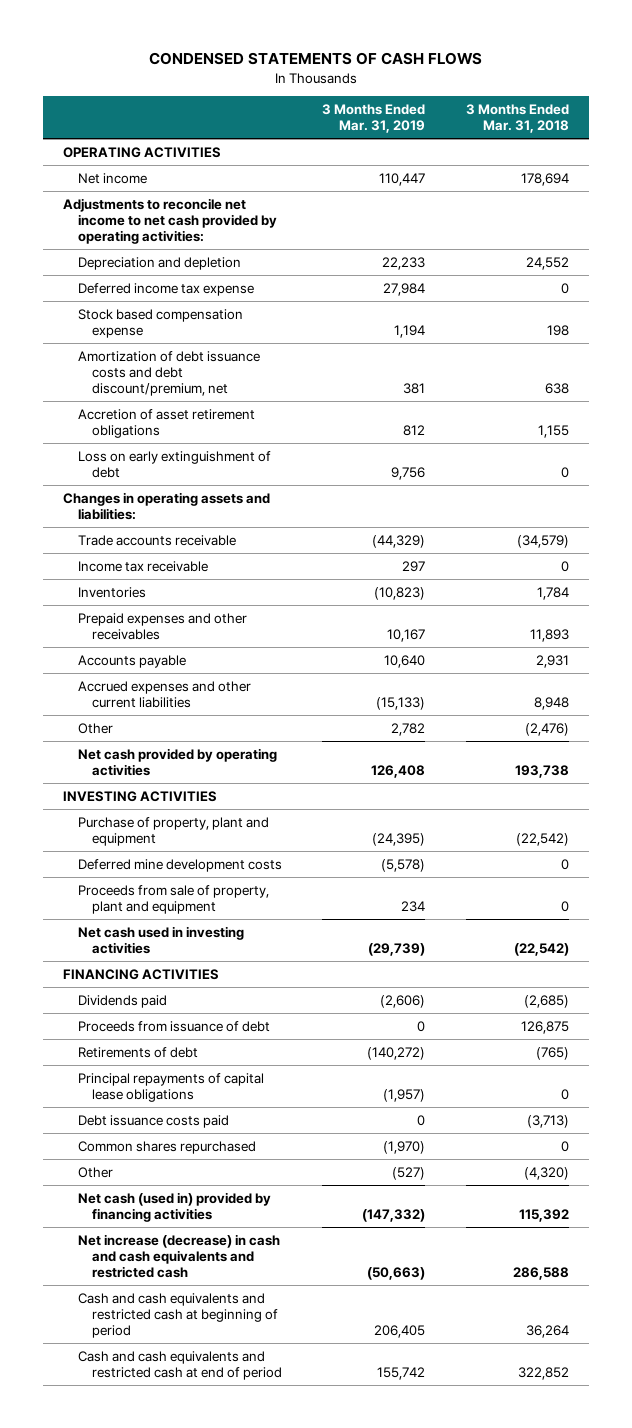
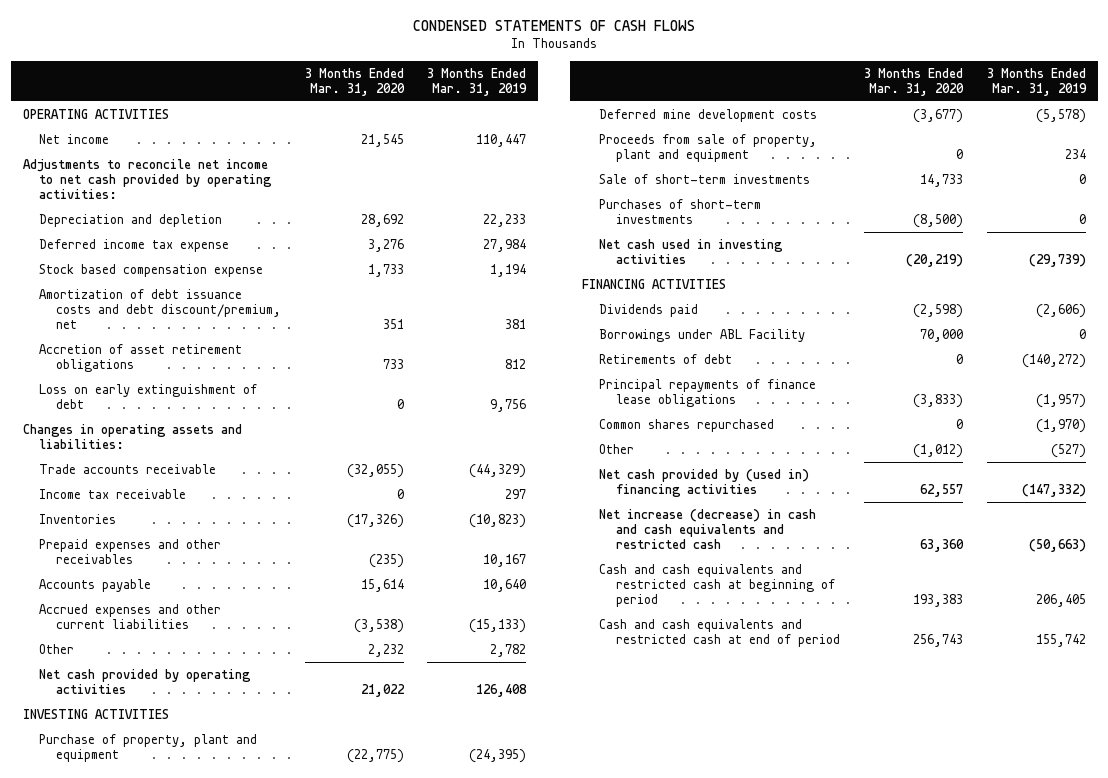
- | 3 Months Ended Mar. 31, 2019 | 3 Months Ended Mar. 31, 2018
+ | 3 Months Ended Mar. 31, 2020 | 3 Months Ended Mar. 31, 2019
+ Sale of short-term investments | 14,733 | 0
+ Purchases of short-term investments | (8,500) | 0
- Proceeds from issuance of debt | 0 | 126,875
+ Borrowings under ABL Facility | 70,000 | 0
- Principal repayments of capital lease obligations | (1,957) | 0
- Debt issuance costs paid | 0 | (3,713)
+ Principal repayments of finance lease obligations | (3,833) | (1,957)
- Net cash (used in) provided by financing activities | (147,332) | 115,392
+ Net cash provided by (used in) financing activities | 62,557 | (147,332)

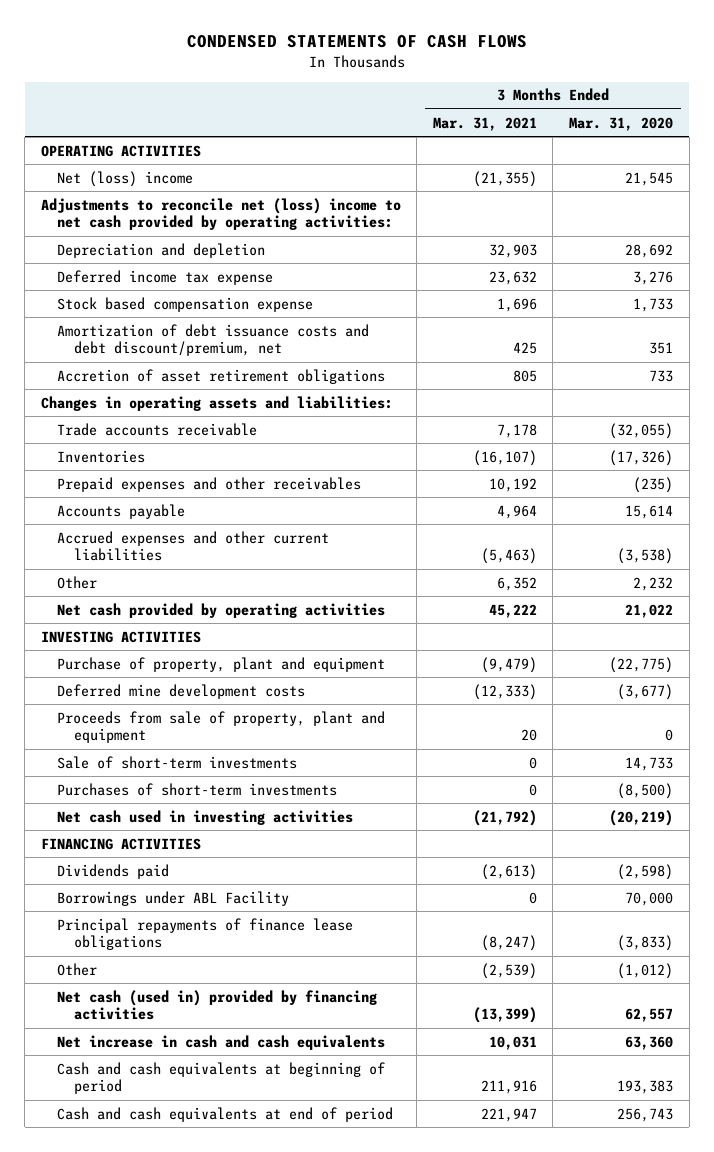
- | 3 Months Ended Mar. 31, 2020 | 3 Months Ended Mar. 31, 2019
+ | 3 Months Ended Mar. 31, 2021 | 3 Months Ended Mar. 31, 2020
- Net income | 21,545 | 110,447
- Adjustments to reconcile net income to net cash provided by operating activities:
+ Net (loss) income | (21,355) | 21,545
+ Adjustments to reconcile net (loss) income to net cash provided by operating activities:
- Loss on early extinguishment of debt | 0 | 9,756
- Income tax receivable | 0 | 297
- Retirements of debt | 0 | (140,272)
- Common shares repurchased | 0 | (1,970)
- Net cash provided by (used in) financing activities | 62,557 | (147,332)
- Net increase (decrease) in cash and cash equivalents and restricted cash | 63,360 | (50,663)
- Cash and cash equivalents and restricted cash at beginning of period | 193,383 | 206,405
- Cash and cash equivalents and restricted cash at end of period | 256,743 | 155,742
+ Net cash (used in) provided by financing activities | (13,399) | 62,557
+ Net increase in cash and cash equivalents | 10,031 | 63,360
+ Cash and cash equivalents at beginning of period | 211,916 | 193,383
+ Cash and cash equivalents at end of period | 221,947 | 256,743

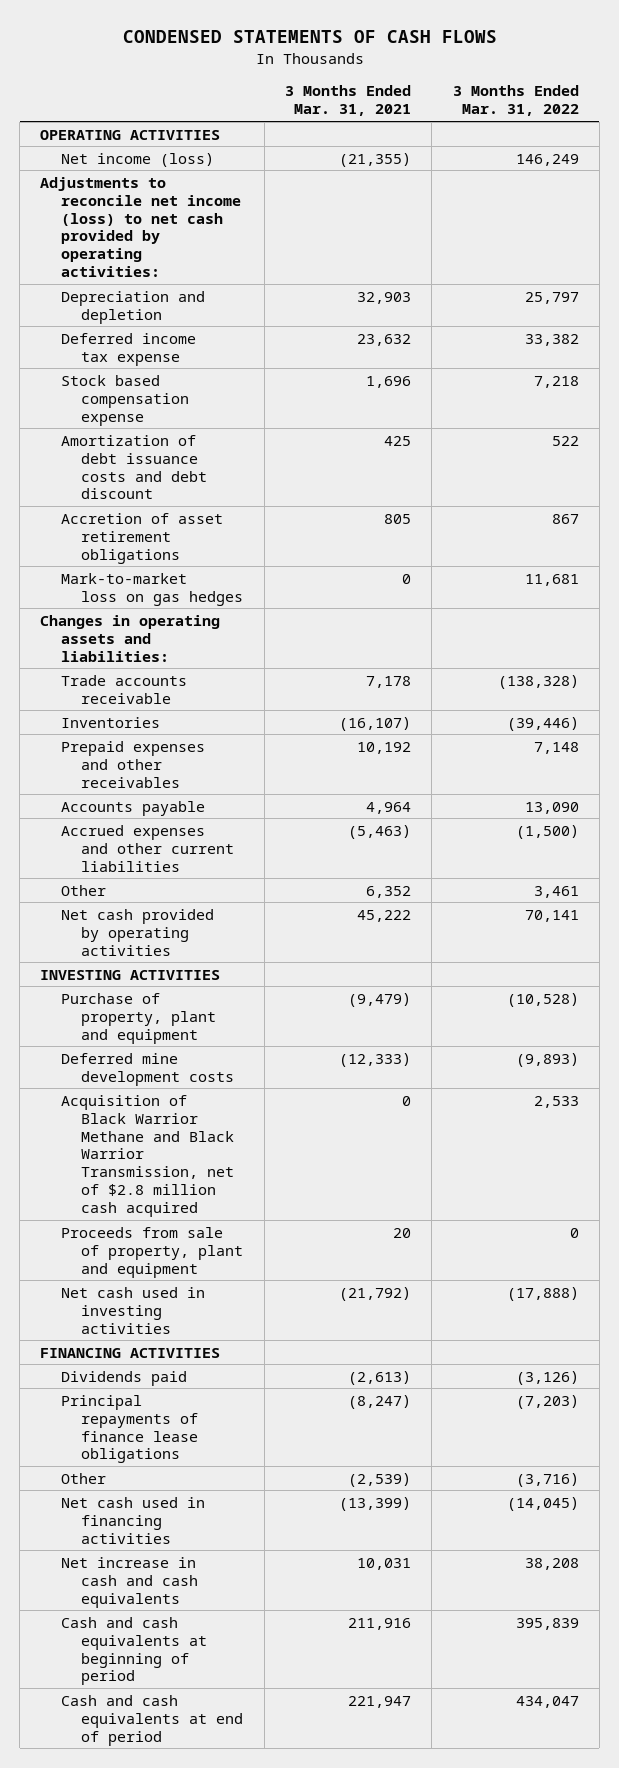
- | 3 Months Ended Mar. 31, 2021 | 3 Months Ended Mar. 31, 2020
+ | 3 Months Ended Mar. 31, 2021 | 3 Months Ended Mar. 31, 2022
- Net (loss) income | (21,355) | 21,545
- Adjustments to reconcile net (loss) income to net cash provided by operating activities:
+ Net income (loss) | (21,355) | 146,249
+ Adjustments to reconcile net income (loss) to net cash provided by operating activities:
- Amortization of debt issuance costs and debt discount/premium, net | 425 | 351
+ Amortization of debt issuance costs and debt discount | 425 | 522
+ Mark-to-market loss on gas hedges | 0 | 11,681
+ Acquisition of Black Warrior Methane and Black Warrior Transmission, net of $2.8 million cash acquired | 0 | 2,533
- Sale of short-term investments | 0 | 14,733
- Purchases of short-term investments | 0 | (8,500)
- Borrowings under ABL Facility | 0 | 70,000
- Net cash (used in) provided by financing activities | (13,399) | 62,557
+ Net cash used in financing activities | (13,399) | (14,045)

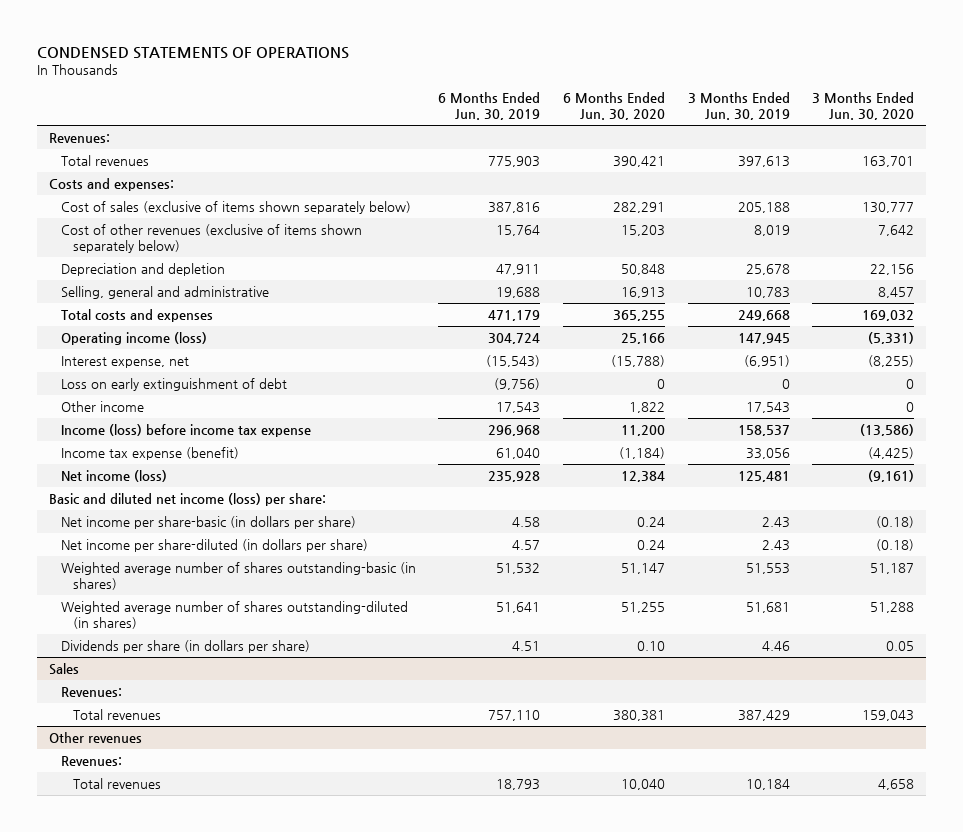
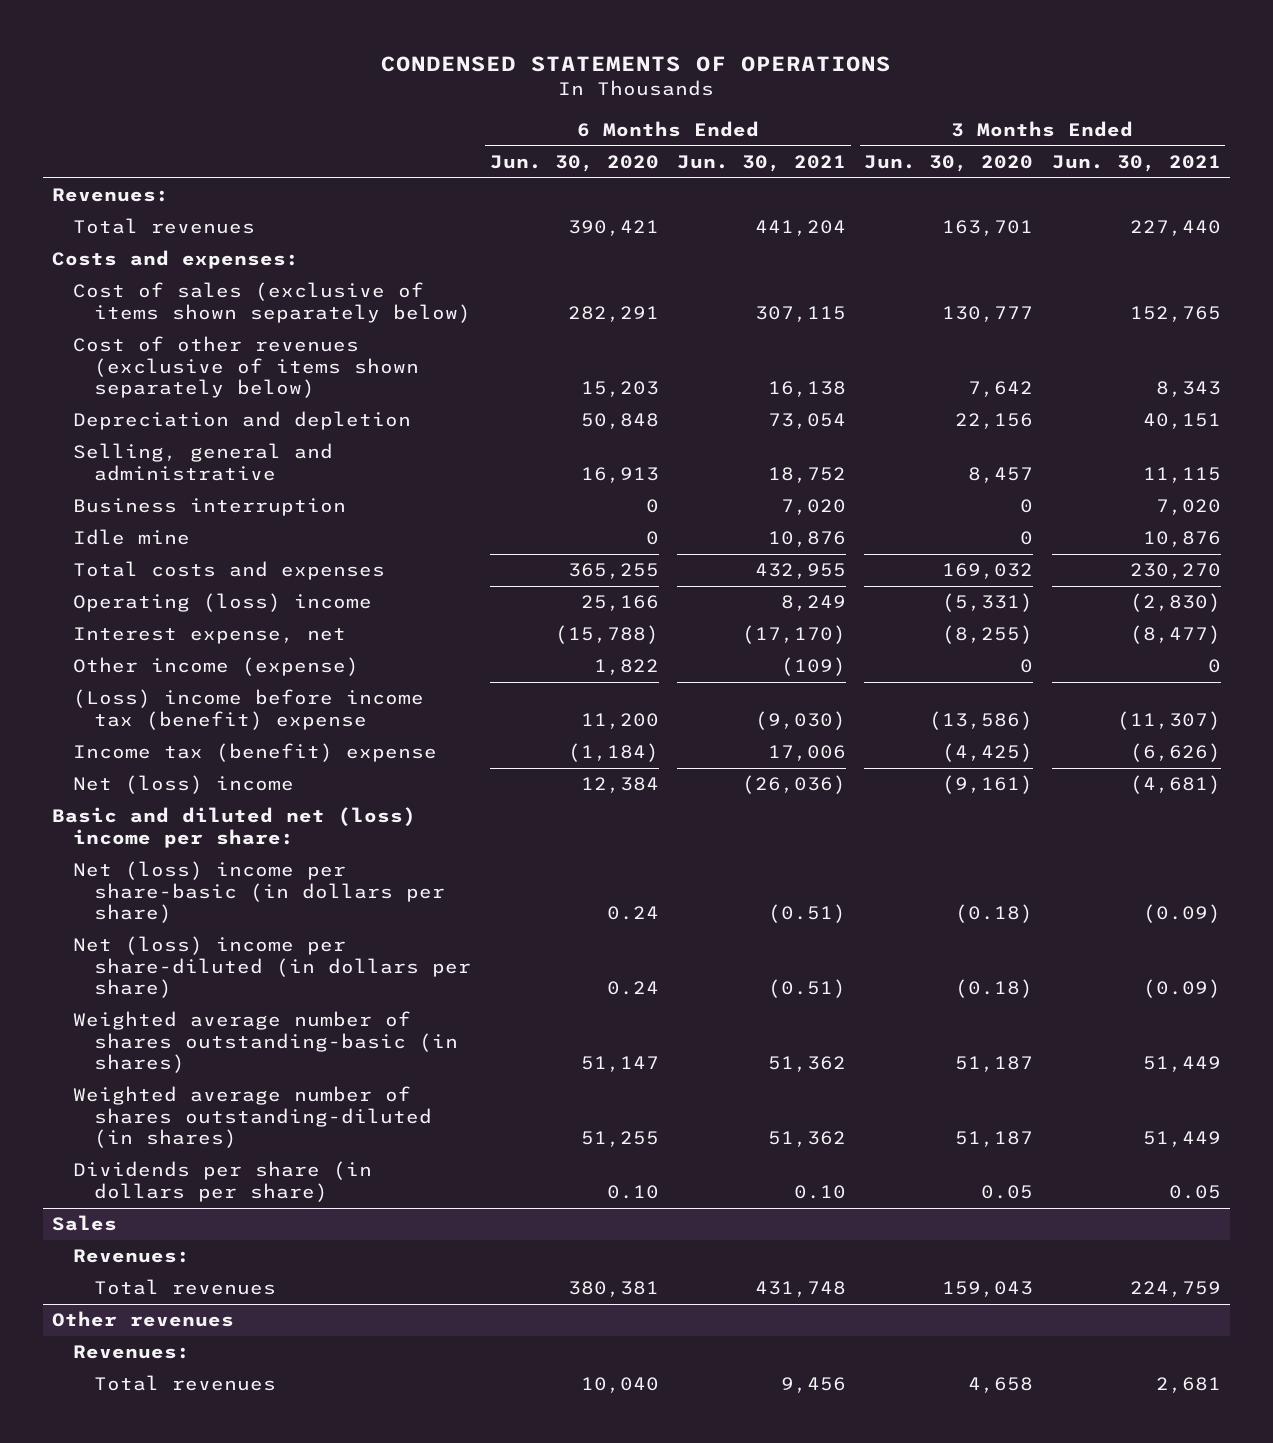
- | 6 Months Ended Jun. 30, 2019 | 6 Months Ended Jun. 30, 2020 | 3 Months Ended Jun. 30, 2019 | 3 Months Ended Jun. 30, 2020
+ | 6 Months Ended Jun. 30, 2020 | 6 Months Ended Jun. 30, 2021 | 3 Months Ended Jun. 30, 2020 | 3 Months Ended Jun. 30, 2021
+ Business interruption | 0 | 7,020 | 0 | 7,020
+ Idle mine | 0 | 10,876 | 0 | 10,876
- Operating income (loss) | 304,724 | 25,166 | 147,945 | (5,331)
+ Operating (loss) income | 25,166 | 8,249 | (5,331) | (2,830)
- Loss on early extinguishment of debt | (9,756) | 0 | 0 | 0
- Other income | 17,543 | 1,822 | 17,543 | 0
- Income (loss) before income tax expense | 296,968 | 11,200 | 158,537 | (13,586)
- Income tax expense (benefit) | 61,040 | (1,184) | 33,056 | (4,425)
- Net income (loss) | 235,928 | 12,384 | 125,481 | (9,161)
- Basic and diluted net income (loss) per share:
- Net income per share-basic (in dollars per share) | 4.58 | 0.24 | 2.43 | (0.18)
- Net income per share-diluted (in dollars per share) | 4.57 | 0.24 | 2.43 | (0.18)
+ Other income (expense) | 1,822 | (109) | 0 | 0
+ (Loss) income before income tax (benefit) expense | 11,200 | (9,030) | (13,586) | (11,307)
+ Income tax (benefit) expense | (1,184) | 17,006 | (4,425) | (6,626)
+ Net (loss) income | 12,384 | (26,036) | (9,161) | (4,681)
+ Basic and diluted net (loss) income per share:
+ Net (loss) income per share-basic (in dollars per share) | 0.24 | (0.51) | (0.18) | (0.09)
+ Net (loss) income per share-diluted (in dollars per share) | 0.24 | (0.51) | (0.18) | (0.09)
- Weighted average number of shares outstanding-diluted (in shares) | 51,641 | 51,255 | 51,681 | 51,288
+ Weighted average number of shares outstanding-diluted (in shares) | 51,255 | 51,362 | 51,187 | 51,449

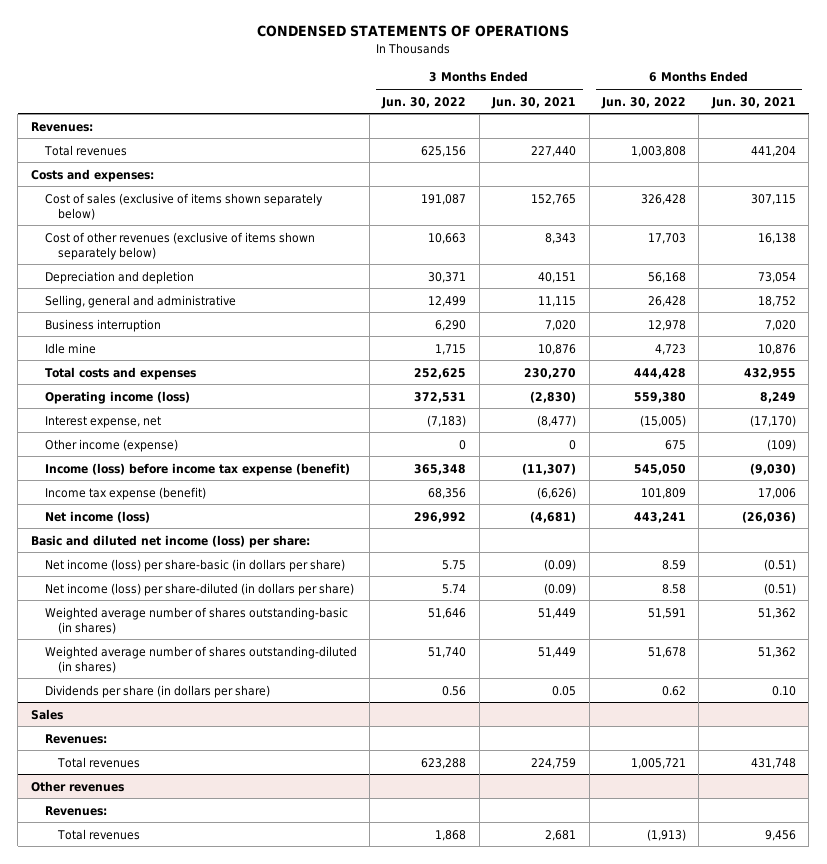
- | 6 Months Ended Jun. 30, 2020 | 6 Months Ended Jun. 30, 2021 | 3 Months Ended Jun. 30, 2020 | 3 Months Ended Jun. 30, 2021
+ | 3 Months Ended Jun. 30, 2022 | 3 Months Ended Jun. 30, 2021 | 6 Months Ended Jun. 30, 2022 | 6 Months Ended Jun. 30, 2021
- Operating (loss) income | 25,166 | 8,249 | (5,331) | (2,830)
+ Operating income (loss) | 372,531 | (2,830) | 559,380 | 8,249
- (Loss) income before income tax (benefit) expense | 11,200 | (9,030) | (13,586) | (11,307)
- Income tax (benefit) expense | (1,184) | 17,006 | (4,425) | (6,626)
- Net (loss) income | 12,384 | (26,036) | (9,161) | (4,681)
- Basic and diluted net (loss) income per share:
- Net (loss) income per share-basic (in dollars per share) | 0.24 | (0.51) | (0.18) | (0.09)
- Net (loss) income per share-diluted (in dollars per share) | 0.24 | (0.51) | (0.18) | (0.09)
+ Income (loss) before income tax expense (benefit) | 365,348 | (11,307) | 545,050 | (9,030)
+ Income tax expense (benefit) | 68,356 | (6,626) | 101,809 | 17,006
+ Net income (loss) | 296,992 | (4,681) | 443,241 | (26,036)
+ Basic and diluted net income (loss) per share:
+ Net income (loss) per share-basic (in dollars per share) | 5.75 | (0.09) | 8.59 | (0.51)
+ Net income (loss) per share-diluted (in dollars per share) | 5.74 | (0.09) | 8.58 | (0.51)

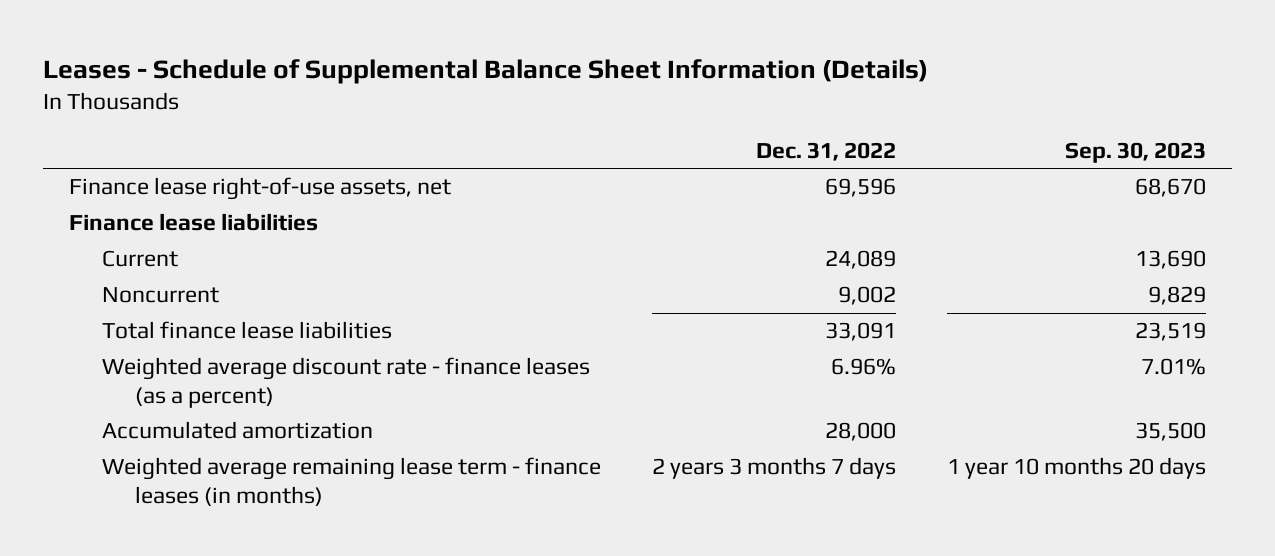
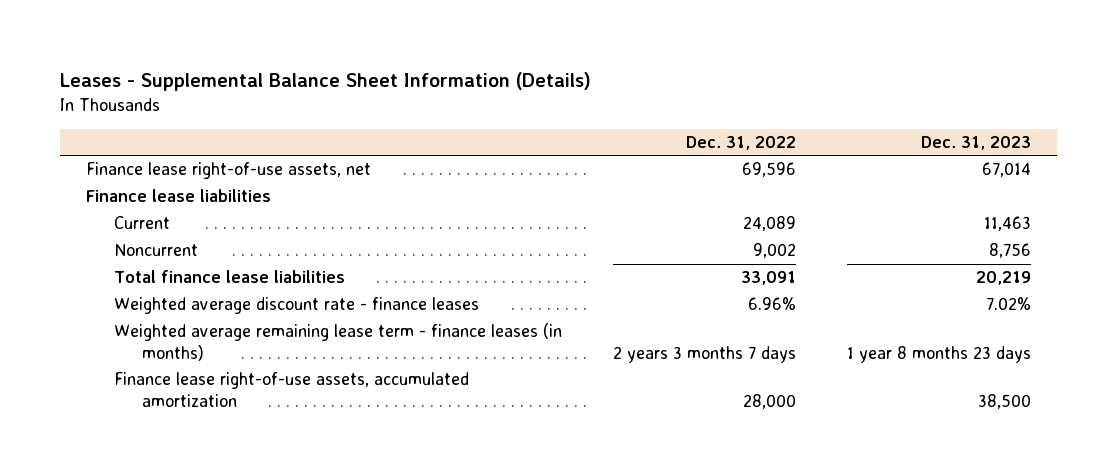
- Leases - Schedule of Supplemental Balance Sheet Information (Details)
+ Leases - Supplemental Balance Sheet Information (Details)
- | Dec. 31, 2022 | Sep. 30, 2023
+ | Dec. 31, 2022 | Dec. 31, 2023
- Weighted average discount rate - finance leases (as a percent) | 6.96% | 7.01%
- Accumulated amortization | 28,000 | 35,500
+ Weighted average discount rate - finance leases | 6.96% | 7.02%
+ Finance lease right-of-use assets, accumulated amortization | 28,000 | 38,500

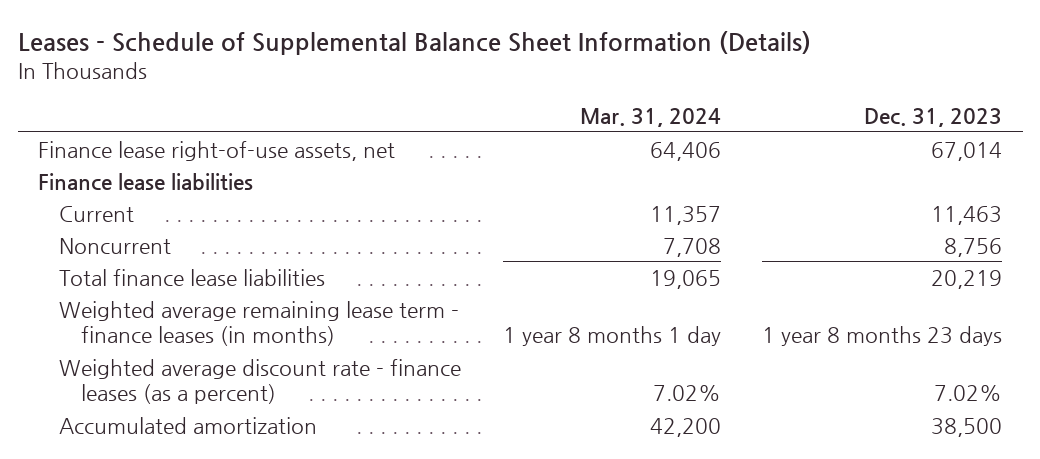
- Leases - Supplemental Balance Sheet Information (Details)
+ Leases - Schedule of Supplemental Balance Sheet Information (Details)
- | Dec. 31, 2022 | Dec. 31, 2023
+ | Mar. 31, 2024 | Dec. 31, 2023
- Weighted average discount rate - finance leases | 6.96% | 7.02%
- Finance lease right-of-use assets, accumulated amortization | 28,000 | 38,500
+ Weighted average discount rate - finance leases (as a percent) | 7.02% | 7.02%
+ Accumulated amortization | 42,200 | 38,500

